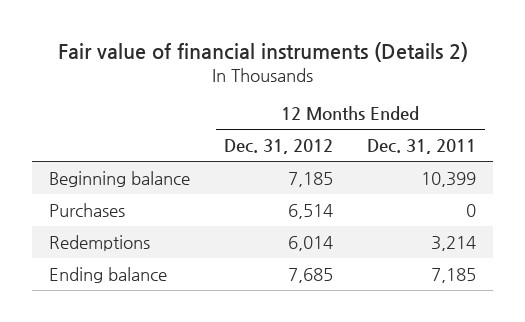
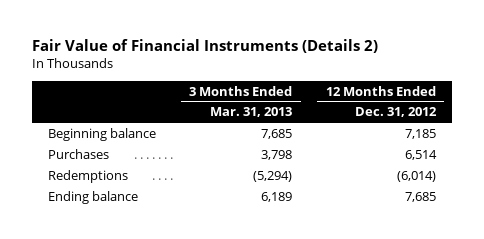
- Fair value of financial instruments (Details 2)
+ Fair Value of Financial Instruments (Details 2)
- | 12 Months Ended Dec. 31, 2012 | 12 Months Ended Dec. 31, 2011
+ | 3 Months Ended Mar. 31, 2013 | 12 Months Ended Dec. 31, 2012
- Redemptions | 6,014 | 3,214
+ Redemptions | (5,294) | (6,014)

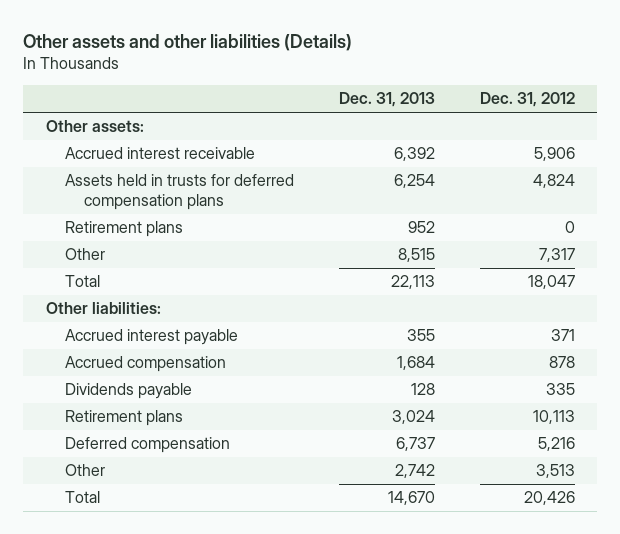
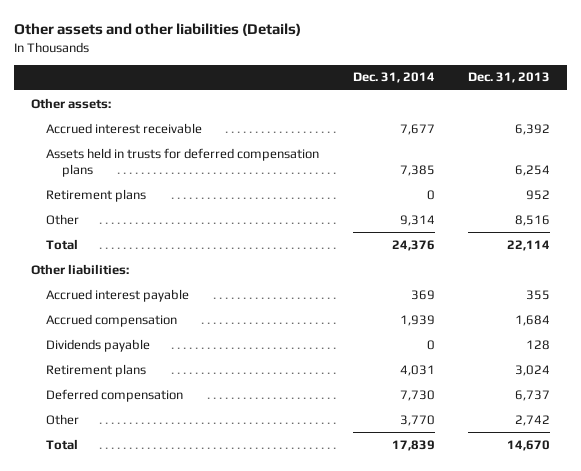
- | Dec. 31, 2013 | Dec. 31, 2012
+ | Dec. 31, 2014 | Dec. 31, 2013
- Other | 8,515 | 7,317
- Total | 22,113 | 18,047
+ Other | 9,314 | 8,516
+ Total | 24,376 | 22,114

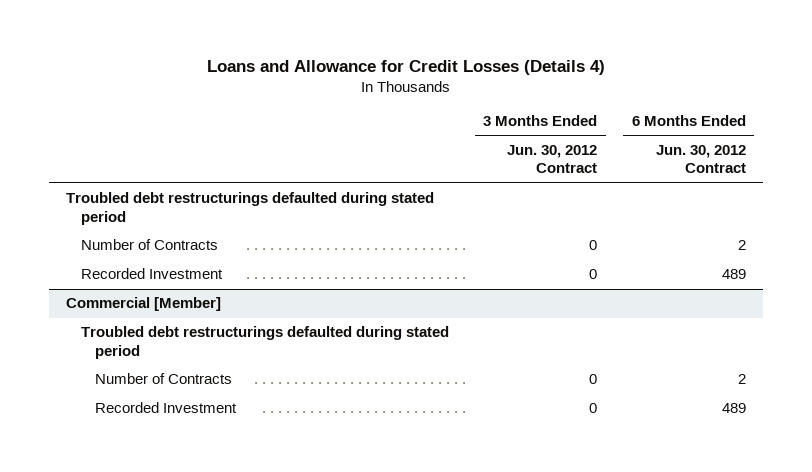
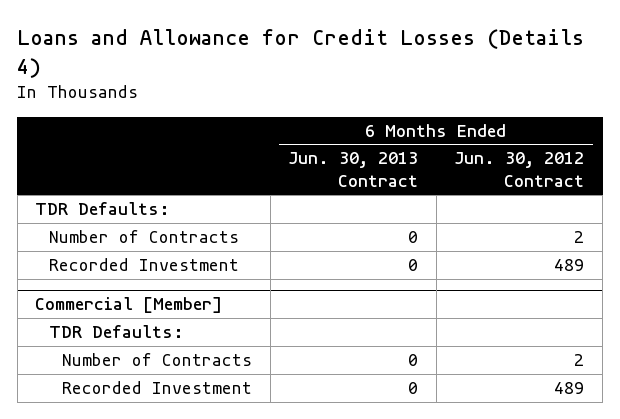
- | 3 Months Ended Jun. 30, 2012 Contract | 6 Months Ended Jun. 30, 2012 Contract
+ | 6 Months Ended Jun. 30, 2013 Contract | 6 Months Ended Jun. 30, 2012 Contract
- Troubled debt restructurings defaulted during stated period
+ TDR Defaults:
@ Commercial [Member]
- Troubled debt restructurings defaulted during stated period
+ TDR Defaults:

